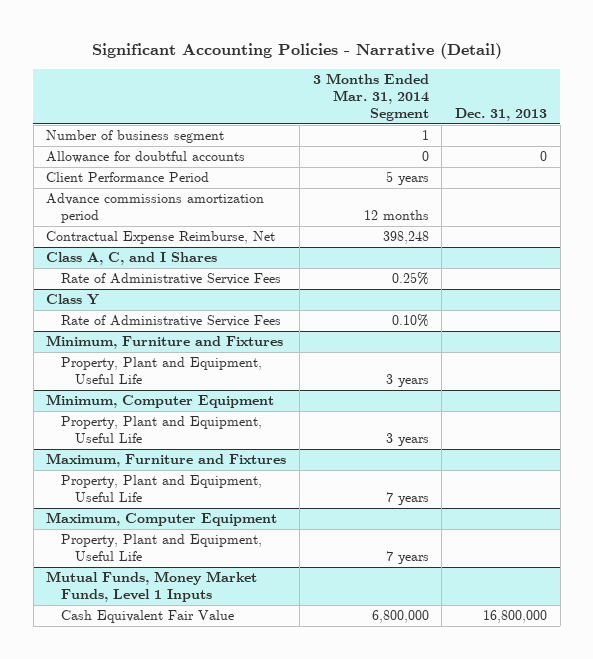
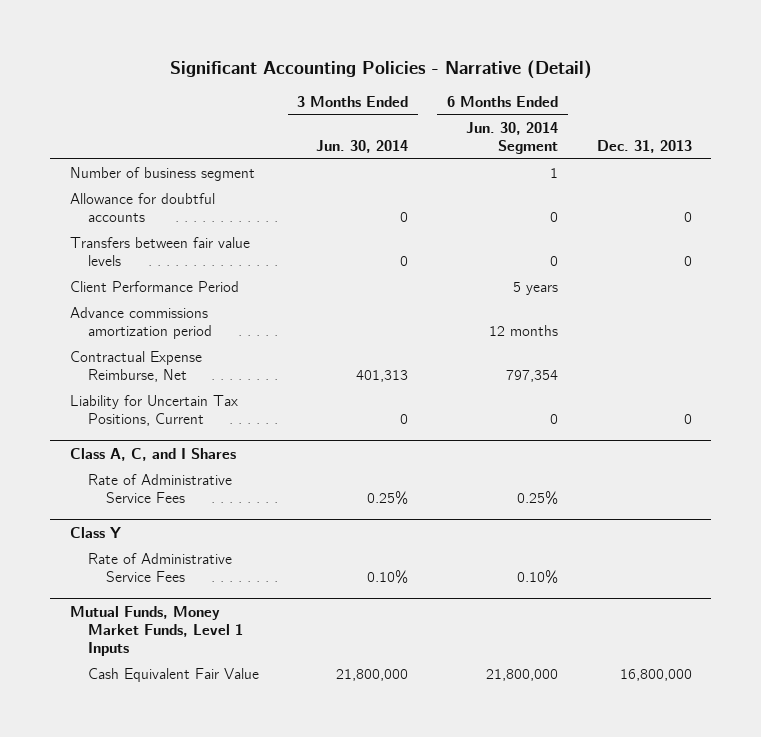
- | 3 Months Ended Mar. 31, 2014 Segment | Dec. 31, 2013
+ | 3 Months Ended Jun. 30, 2014 | 6 Months Ended Jun. 30, 2014 Segment | Dec. 31, 2013
+ Transfers between fair value levels | 0 | 0 | 0
+ Liability for Uncertain Tax Positions, Current | 0 | 0 | 0
- Minimum, Furniture and Fixtures
- Property, Plant and Equipment, Useful Life | 3 years |
- Minimum, Computer Equipment
- Property, Plant and Equipment, Useful Life | 3 years |
- Maximum, Furniture and Fixtures
- Property, Plant and Equipment, Useful Life | 7 years |
- Maximum, Computer Equipment
- Property, Plant and Equipment, Useful Life | 7 years |

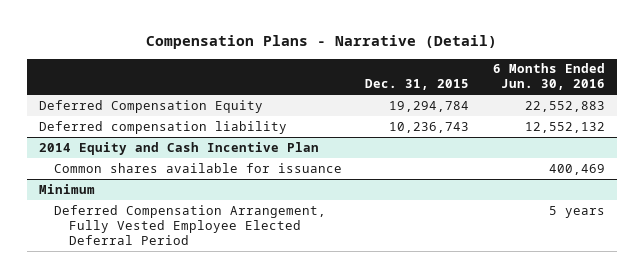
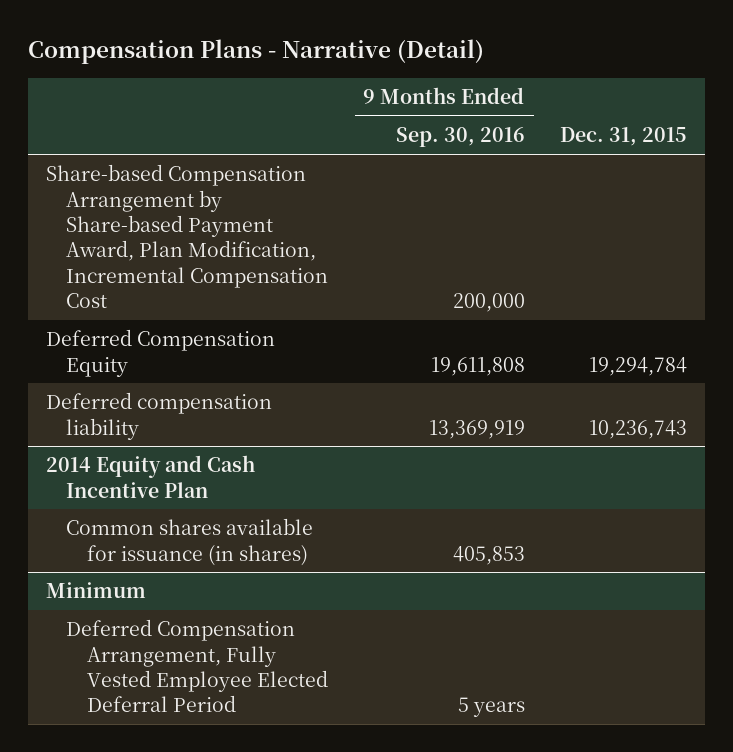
- | Dec. 31, 2015 | 6 Months Ended Jun. 30, 2016
+ | 9 Months Ended Sep. 30, 2016 | Dec. 31, 2015
+ Share-based Compensation Arrangement by Share-based Payment Award, Plan Modification, Incremental Compensation Cost | 200,000 |
@ 2014 Equity and Cash Incentive Plan
- Common shares available for issuance | | 400,469
+ Common shares available for issuance (in shares) | 405,853 |

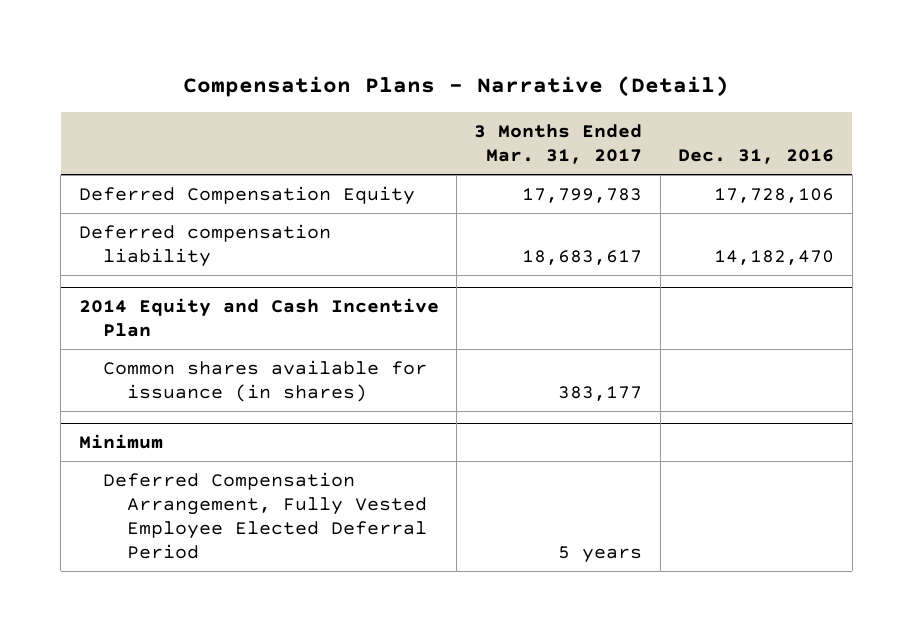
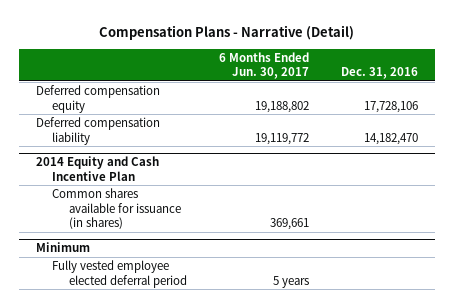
- | 3 Months Ended Mar. 31, 2017 | Dec. 31, 2016
+ | 6 Months Ended Jun. 30, 2017 | Dec. 31, 2016
- Deferred Compensation Equity | 17,799,783 | 17,728,106
+ Deferred compensation equity | 19,188,802 | 17,728,106
@ Minimum
- Deferred Compensation Arrangement, Fully Vested Employee Elected Deferral Period | 5 years |
+ Fully vested employee elected deferral period | 5 years |

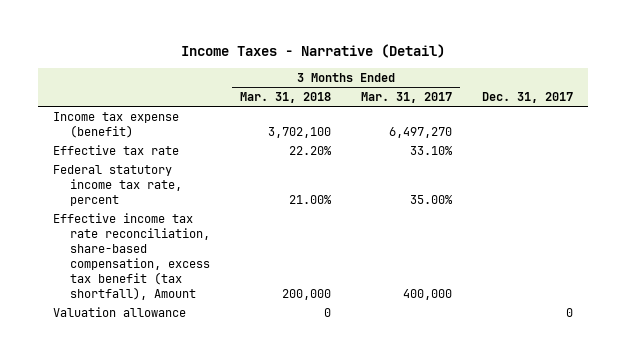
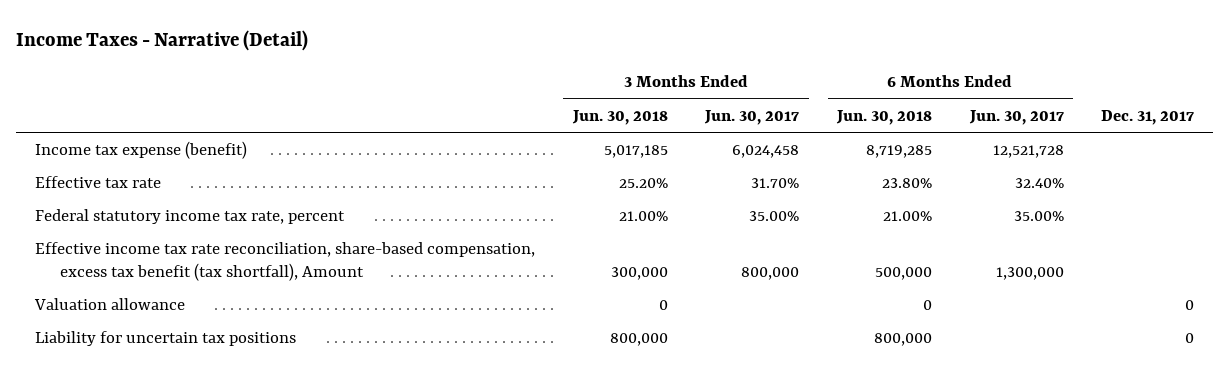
- | 3 Months Ended Mar. 31, 2018 | 3 Months Ended Mar. 31, 2017 | Dec. 31, 2017
+ | 3 Months Ended Jun. 30, 2018 | 3 Months Ended Jun. 30, 2017 | 6 Months Ended Jun. 30, 2018 | 6 Months Ended Jun. 30, 2017 | Dec. 31, 2017
+ Liability for uncertain tax positions | 800,000 | | 800,000 | | 0

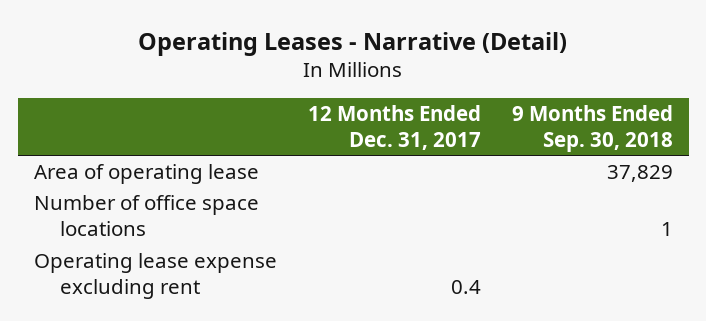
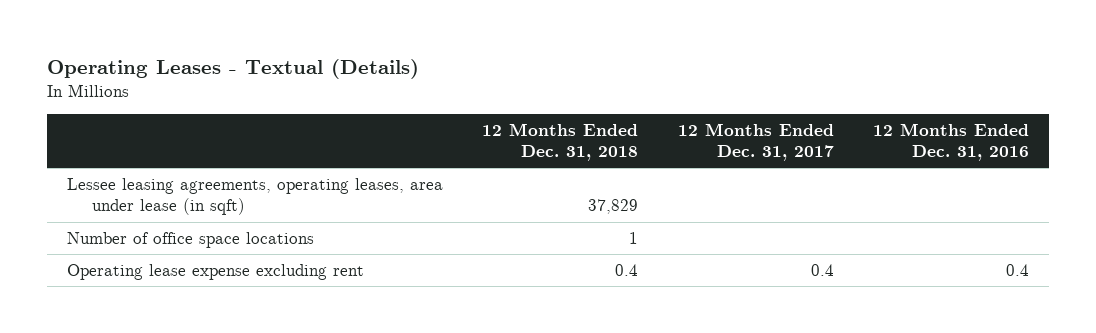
- Operating Leases - Narrative (Detail)
+ Operating Leases - Textual (Details)
- | 12 Months Ended Dec. 31, 2017 | 9 Months Ended Sep. 30, 2018
+ | 12 Months Ended Dec. 31, 2018 | 12 Months Ended Dec. 31, 2017 | 12 Months Ended Dec. 31, 2016
- Area of operating lease | | 37,829
+ Lessee leasing agreements, operating leases, area under lease (in sqft) | 37,829 | |

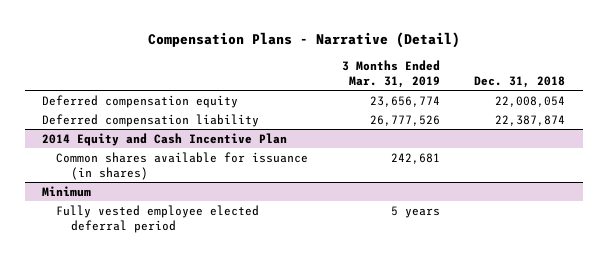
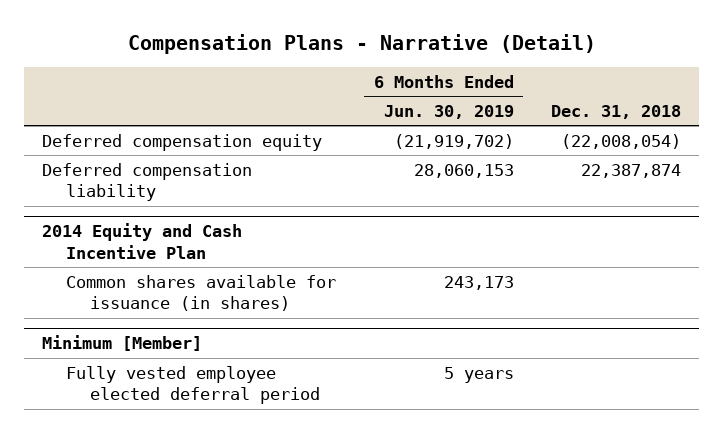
- | 3 Months Ended Mar. 31, 2019 | Dec. 31, 2018
+ | 6 Months Ended Jun. 30, 2019 | Dec. 31, 2018
- Deferred compensation equity | 23,656,774 | 22,008,054
+ Deferred compensation equity | (21,919,702) | (22,008,054)
- Minimum
+ Minimum [Member]

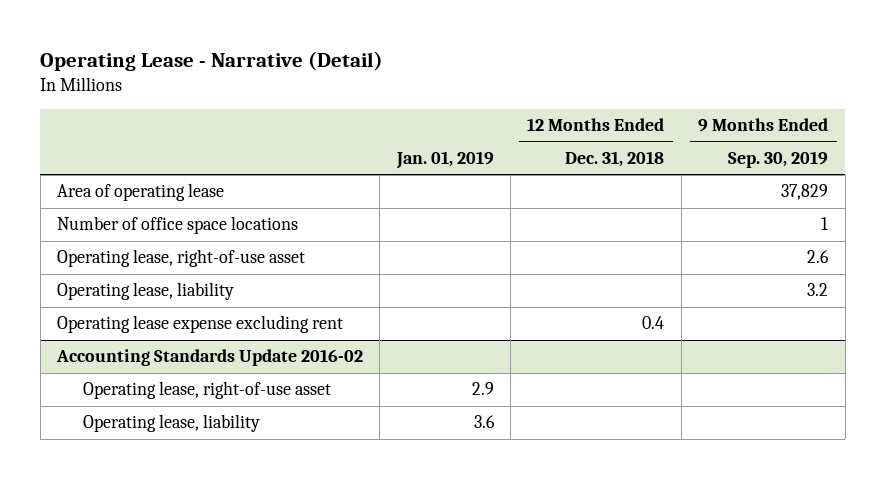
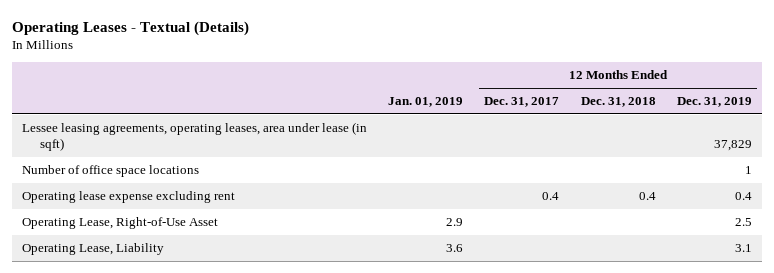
- Operating Lease - Narrative (Detail)
+ Operating Leases - Textual (Details)
- | Jan. 01, 2019 | 12 Months Ended Dec. 31, 2018 | 9 Months Ended Sep. 30, 2019
+ | Jan. 01, 2019 | 12 Months Ended Dec. 31, 2017 | 12 Months Ended Dec. 31, 2018 | 12 Months Ended Dec. 31, 2019
- Area of operating lease | | | 37,829
+ Lessee leasing agreements, operating leases, area under lease (in sqft) | | | | 37,829
- Operating lease, right-of-use asset | | | 2.6
- Operating lease, liability | | | 3.2
- Accounting Standards Update 2016-02
- Operating lease, right-of-use asset | 2.9 | |
- Operating lease, liability | 3.6 | |
+ Operating Lease, Right-of-Use Asset | 2.9 | | | 2.5
+ Operating Lease, Liability | 3.6 | | | 3.1

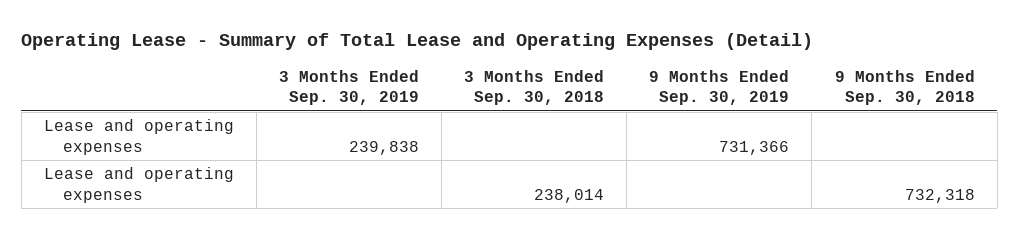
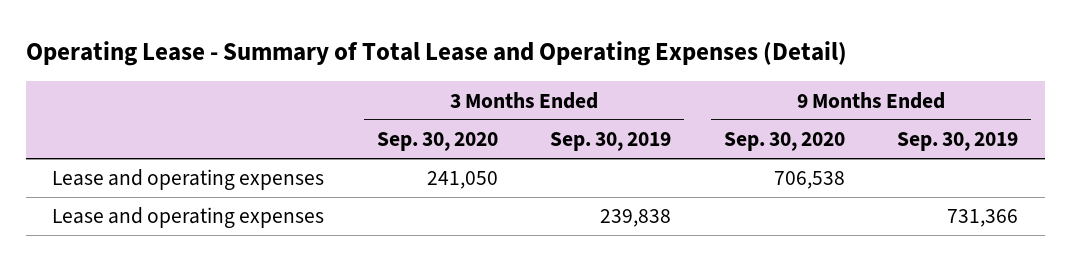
- | 3 Months Ended Sep. 30, 2019 | 3 Months Ended Sep. 30, 2018 | 9 Months Ended Sep. 30, 2019 | 9 Months Ended Sep. 30, 2018
+ | 3 Months Ended Sep. 30, 2020 | 3 Months Ended Sep. 30, 2019 | 9 Months Ended Sep. 30, 2020 | 9 Months Ended Sep. 30, 2019
moved down: Lease and operating expenses | | 239,838 | | 731,366

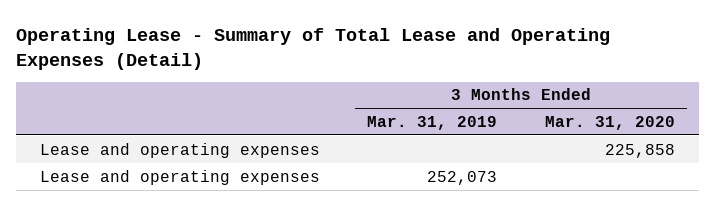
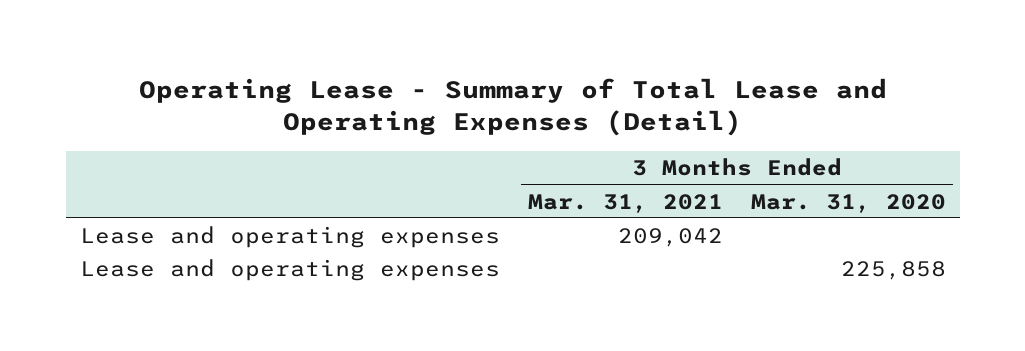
- | 3 Months Ended Mar. 31, 2019 | 3 Months Ended Mar. 31, 2020
+ | 3 Months Ended Mar. 31, 2021 | 3 Months Ended Mar. 31, 2020
moved down: Lease and operating expenses | | 225,858

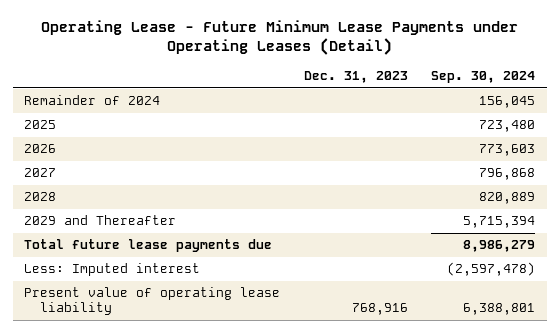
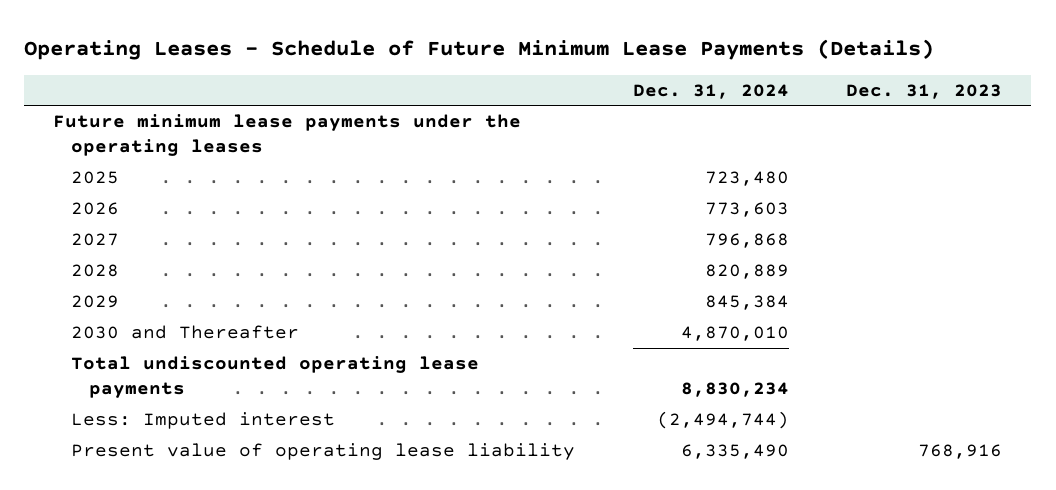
- Operating Lease - Future Minimum Lease Payments under Operating Leases (Detail)
+ Operating Leases - Schedule of Future Minimum Lease Payments (Details)
- | Dec. 31, 2023 | Sep. 30, 2024
+ | Dec. 31, 2024 | Dec. 31, 2023
- Remainder of 2024 | | 156,045
+ Future minimum lease payments under the operating leases
- 2029 and Thereafter | | 5,715,394
- Total future lease payments due | | 8,986,279
+ 2029 | 845,384 |
+ 2030 and Thereafter | 4,870,010 |
+ Total undiscounted operating lease payments | 8,830,234 |

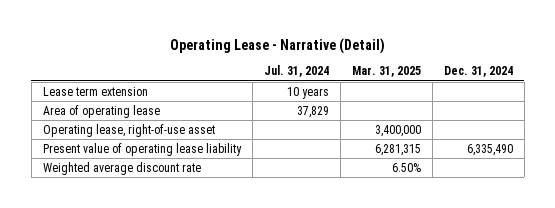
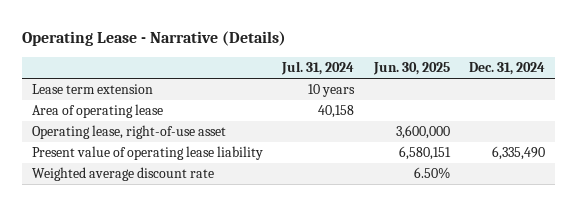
- Operating Lease - Narrative (Detail)
+ Operating Lease - Narrative (Details)
- | Jul. 31, 2024 | Mar. 31, 2025 | Dec. 31, 2024
+ | Jul. 31, 2024 | Jun. 30, 2025 | Dec. 31, 2024
- Area of operating lease | 37,829 | |
+ Area of operating lease | 40,158 | |

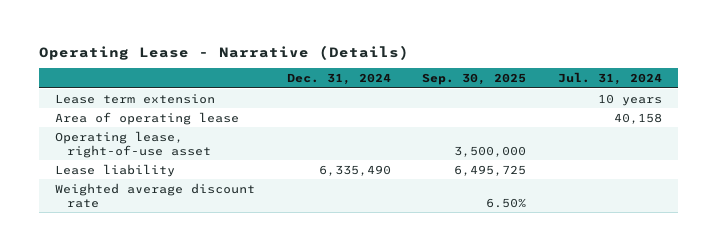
- | Jul. 31, 2024 | Jun. 30, 2025 | Dec. 31, 2024
+ | Dec. 31, 2024 | Sep. 30, 2025 | Jul. 31, 2024
- Present value of operating lease liability | | 6,580,151 | 6,335,490
+ Lease liability | 6,335,490 | 6,495,725 |

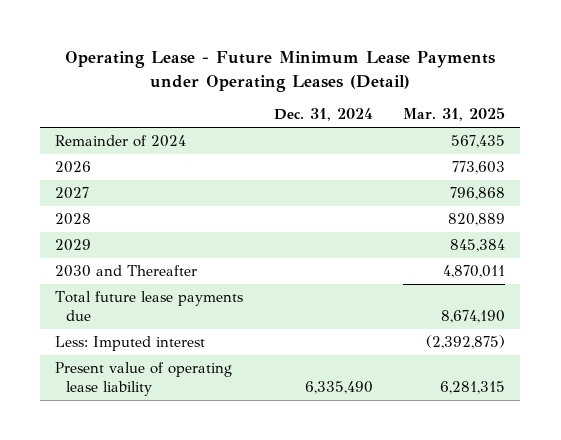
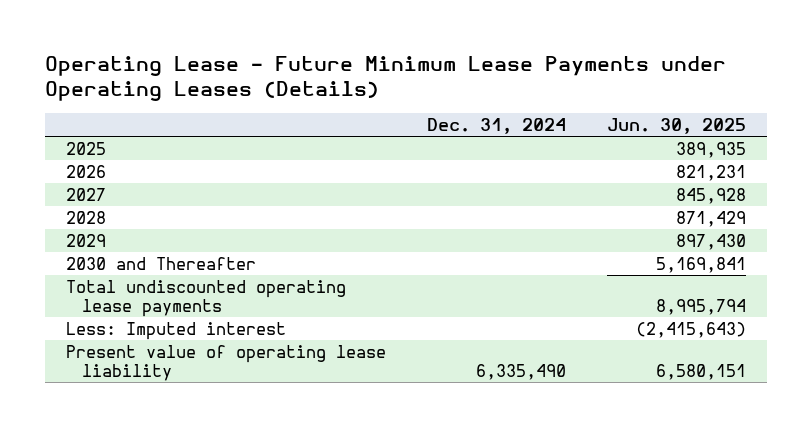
- Operating Lease - Future Minimum Lease Payments under Operating Leases (Detail)
+ Operating Lease - Future Minimum Lease Payments under Operating Leases (Details)
- | Dec. 31, 2024 | Mar. 31, 2025
+ | Dec. 31, 2024 | Jun. 30, 2025
- Remainder of 2024 | | 567,435
+ 2025 | | 389,935
- Total future lease payments due | | 8,674,190
+ Total undiscounted operating lease payments | | 8,995,794

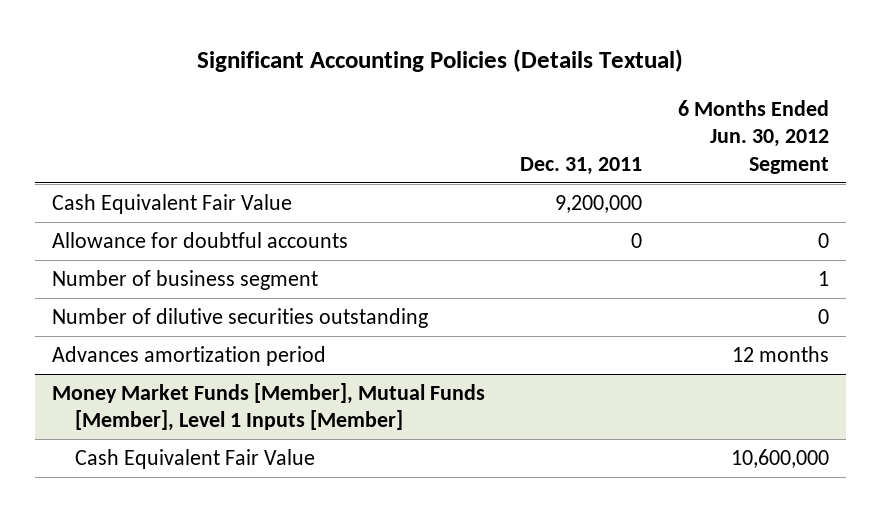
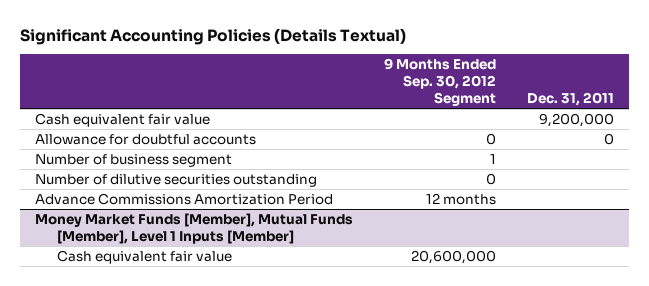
- | Dec. 31, 2011 | 6 Months Ended Jun. 30, 2012 Segment
+ | 9 Months Ended Sep. 30, 2012 Segment | Dec. 31, 2011
- Cash Equivalent Fair Value | 9,200,000 |
+ Cash equivalent fair value | | 9,200,000
- Advances amortization period | | 12 months
+ Advance Commissions Amortization Period | 12 months |
@ Money Market Funds [Member], Mutual Funds [Member], Level 1 Inputs [Member]
- Cash Equivalent Fair Value | | 10,600,000
+ Cash equivalent fair value | 20,600,000 |

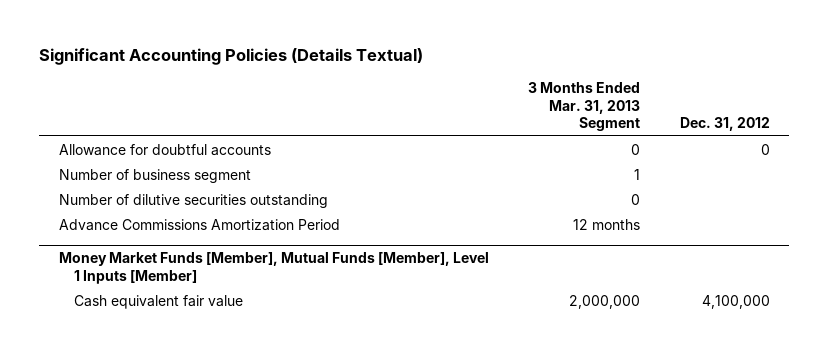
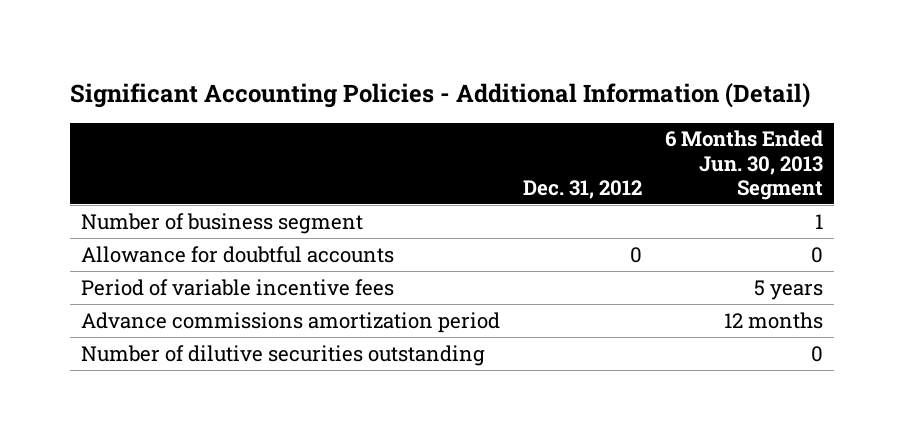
- Significant Accounting Policies (Details Textual)
+ Significant Accounting Policies - Additional Information (Detail)
- | 3 Months Ended Mar. 31, 2013 Segment | Dec. 31, 2012
+ | Dec. 31, 2012 | 6 Months Ended Jun. 30, 2013 Segment
moved down: Allowance for doubtful accounts | 0 | 0
+ Period of variable incentive fees | | 5 years
+ Advance commissions amortization period | | 12 months
- Advance Commissions Amortization Period | 12 months |
- Money Market Funds [Member], Mutual Funds [Member], Level 1 Inputs [Member]
- Cash equivalent fair value | 2,000,000 | 4,100,000

